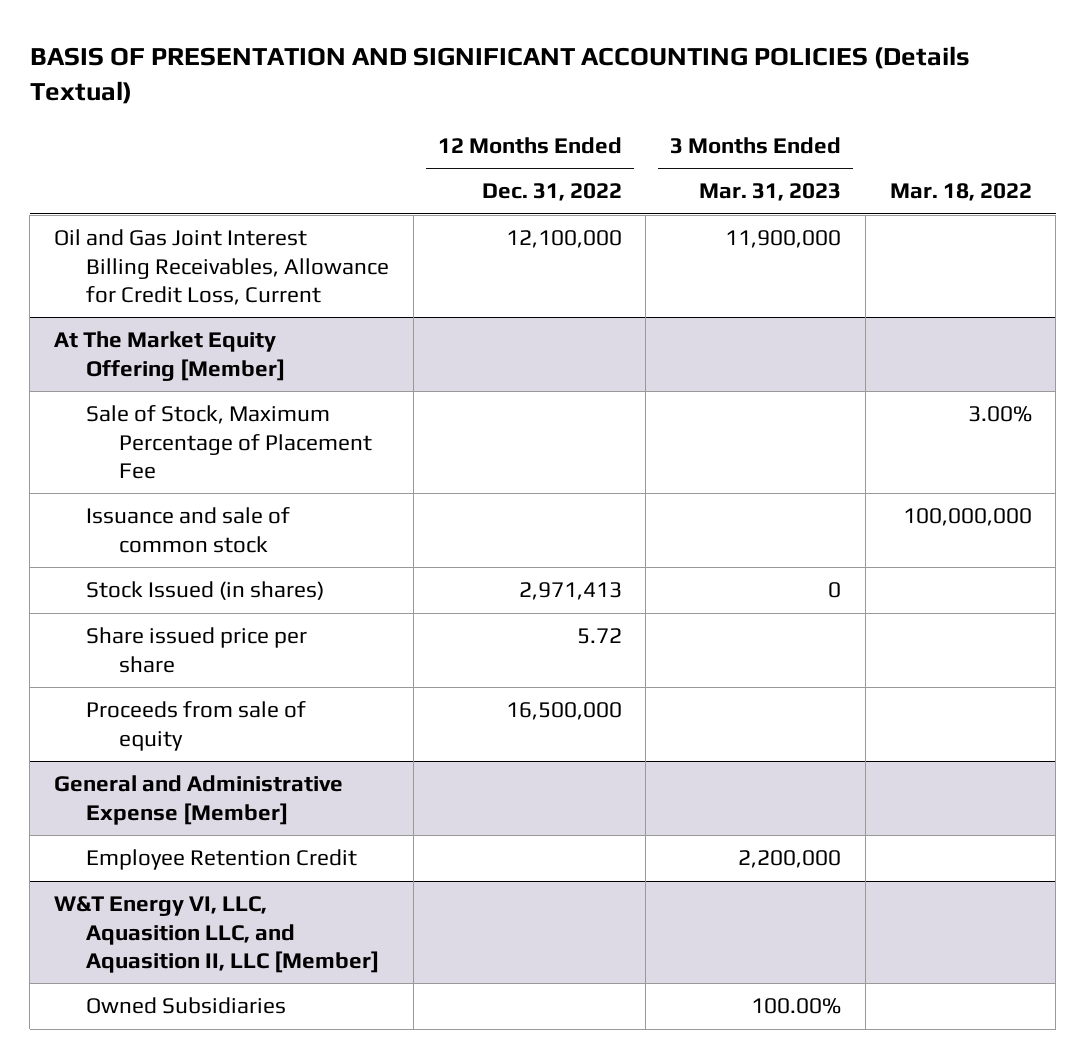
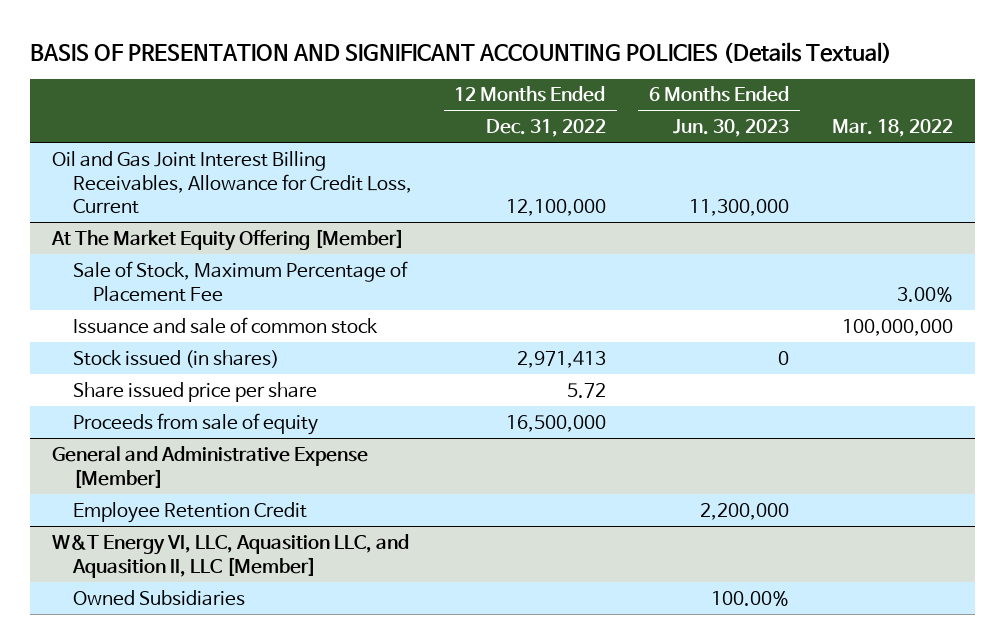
- | 12 Months Ended Dec. 31, 2022 | 3 Months Ended Mar. 31, 2023 | Mar. 18, 2022
+ | 12 Months Ended Dec. 31, 2022 | 6 Months Ended Jun. 30, 2023 | Mar. 18, 2022
@ At The Market Equity Offering [Member]
- Stock Issued (in shares) | 2,971,413 | 0 |
+ Stock issued (in shares) | 2,971,413 | 0 |

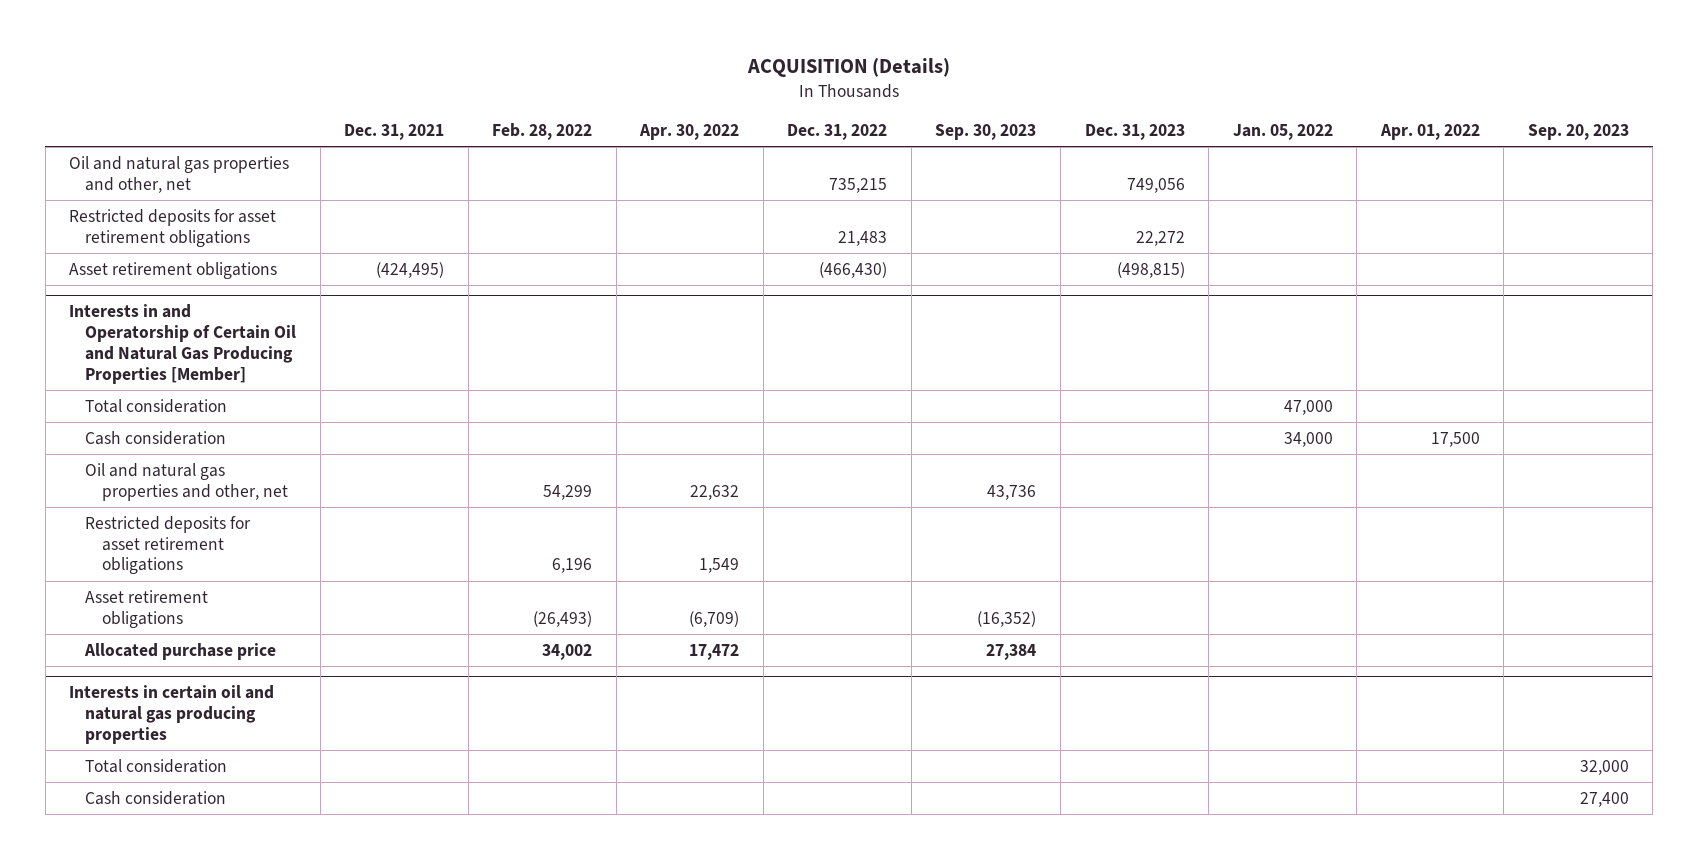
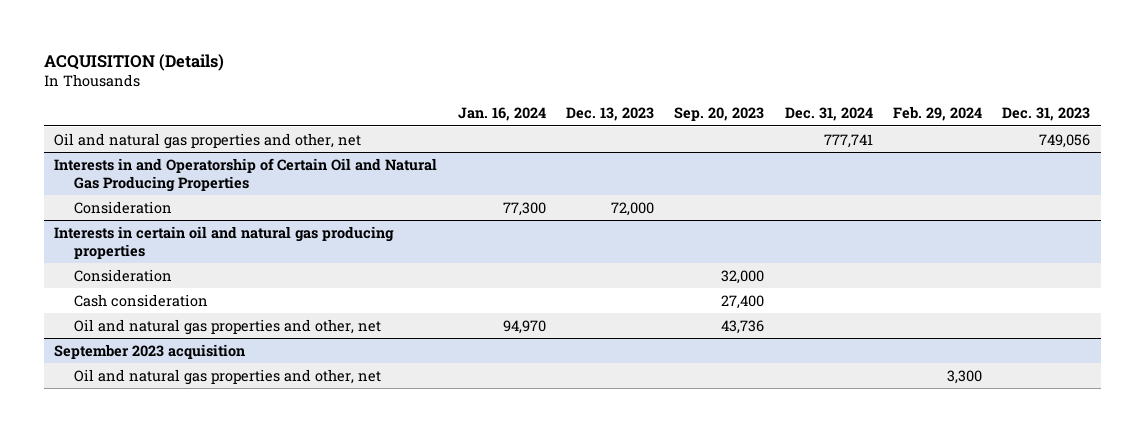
- | Dec. 31, 2021 | Feb. 28, 2022 | Apr. 30, 2022 | Dec. 31, 2022 | Sep. 30, 2023 | Dec. 31, 2023 | Jan. 05, 2022 | Apr. 01, 2022 | Sep. 20, 2023
+ | Jan. 16, 2024 | Dec. 13, 2023 | Sep. 20, 2023 | Dec. 31, 2024 | Feb. 29, 2024 | Dec. 31, 2023
- Restricted deposits for asset retirement obligations | | | | 21,483 | | 22,272 | | |
- Asset retirement obligations | (424,495) | | | (466,430) | | (498,815) | | |
- Interests in and Operatorship of Certain Oil and Natural Gas Producing Properties [Member]
- Total consideration | | | | | | | 47,000 | |
- Cash consideration | | | | | | | 34,000 | 17,500 |
- Oil and natural gas properties and other, net | | 54,299 | 22,632 | | 43,736 | | | |
- Restricted deposits for asset retirement obligations | | 6,196 | 1,549 | | | | | |
- Asset retirement obligations | | (26,493) | (6,709) | | (16,352) | | | |
- Allocated purchase price | | 34,002 | 17,472 | | 27,384 | | | |
+ Interests in and Operatorship of Certain Oil and Natural Gas Producing Properties
+ Consideration | 77,300 | 72,000 | | | |
@ Interests in certain oil and natural gas producing properties
- Total consideration | | | | | | | | | 32,000
+ Consideration | | | 32,000 | | |
+ Oil and natural gas properties and other, net | 94,970 | | 43,736 | | |
+ September 2023 acquisition
+ Oil and natural gas properties and other, net | | | | | 3,300 |

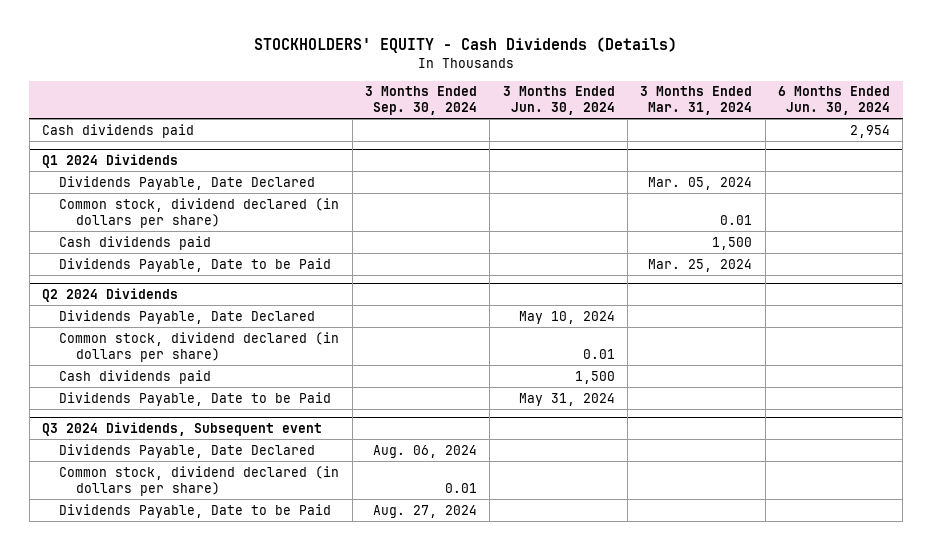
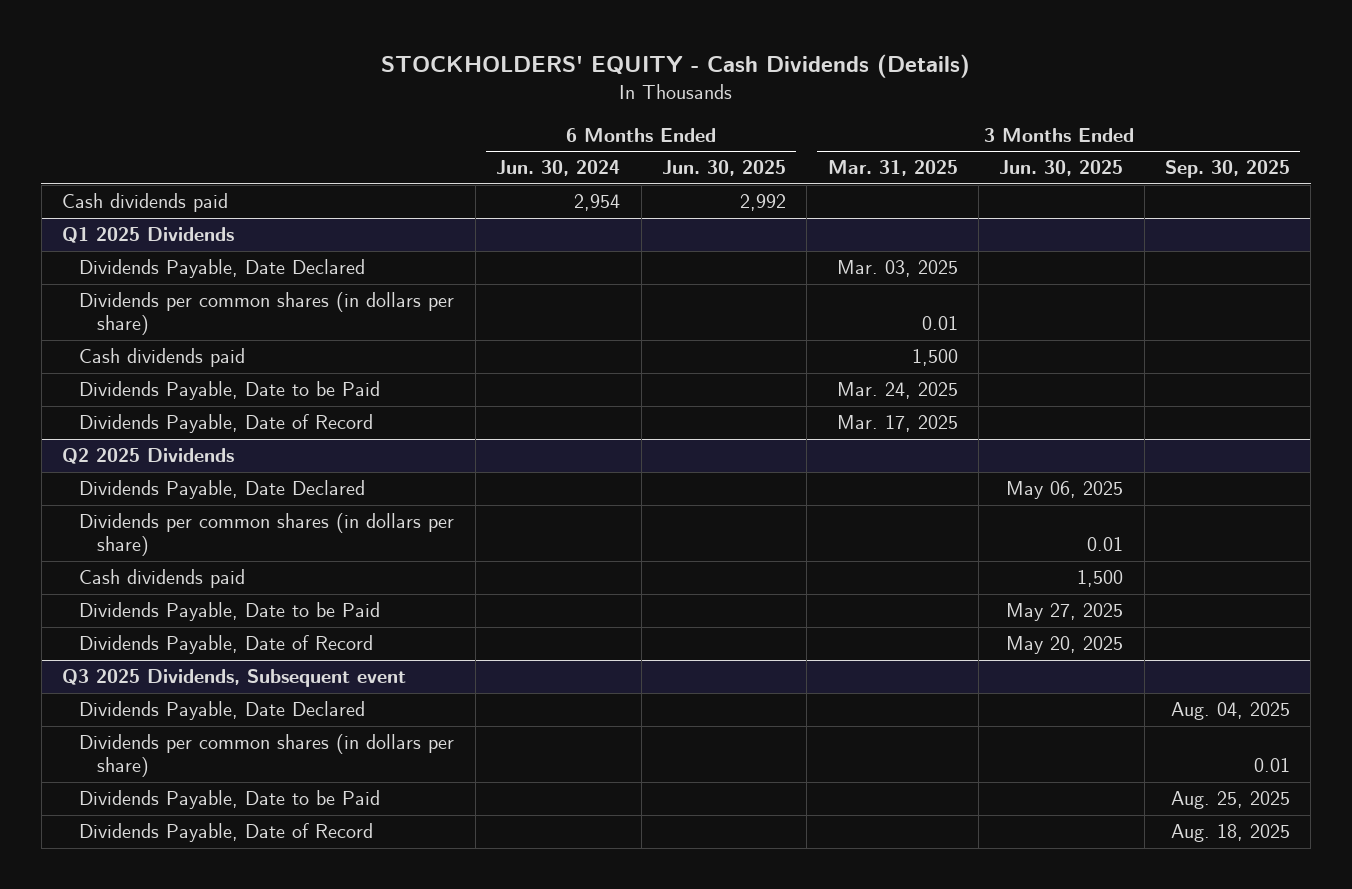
- | 3 Months Ended Sep. 30, 2024 | 3 Months Ended Jun. 30, 2024 | 3 Months Ended Mar. 31, 2024 | 6 Months Ended Jun. 30, 2024
+ | 6 Months Ended Jun. 30, 2024 | 6 Months Ended Jun. 30, 2025 | 3 Months Ended Mar. 31, 2025 | 3 Months Ended Jun. 30, 2025 | 3 Months Ended Sep. 30, 2025
- Q1 2024 Dividends
- Dividends Payable, Date Declared | | | Mar. 05, 2024 |
- Common stock, dividend declared (in dollars per share) | | | 0.01 |
- Cash dividends paid | | | 1,500 |
- Dividends Payable, Date to be Paid | | | Mar. 25, 2024 |
- Q2 2024 Dividends
- Dividends Payable, Date Declared | | May 10, 2024 | |
- Common stock, dividend declared (in dollars per share) | | 0.01 | |
- Cash dividends paid | | 1,500 | |
- Dividends Payable, Date to be Paid | | May 31, 2024 | |
- Q3 2024 Dividends, Subsequent event
+ Q1 2025 Dividends
+ Dividends Payable, Date Declared | | | Mar. 03, 2025 | |
+ Dividends per common shares (in dollars per share) | | | 0.01 | |
+ Cash dividends paid | | | 1,500 | |
+ Dividends Payable, Date to be Paid | | | Mar. 24, 2025 | |
+ Dividends Payable, Date of Record | | | Mar. 17, 2025 | |
+ Q2 2025 Dividends
+ Dividends Payable, Date Declared | | | | May 06, 2025 |
+ Dividends per common shares (in dollars per share) | | | | 0.01 |
+ Cash dividends paid | | | | 1,500 |
+ Dividends Payable, Date to be Paid | | | | May 27, 2025 |
+ Dividends Payable, Date of Record | | | | May 20, 2025 |
+ Q3 2025 Dividends, Subsequent event
- Common stock, dividend declared (in dollars per share) | 0.01 | | |
+ Dividends per common shares (in dollars per share) | | | | | 0.01
+ Dividends Payable, Date of Record | | | | | Aug. 18, 2025

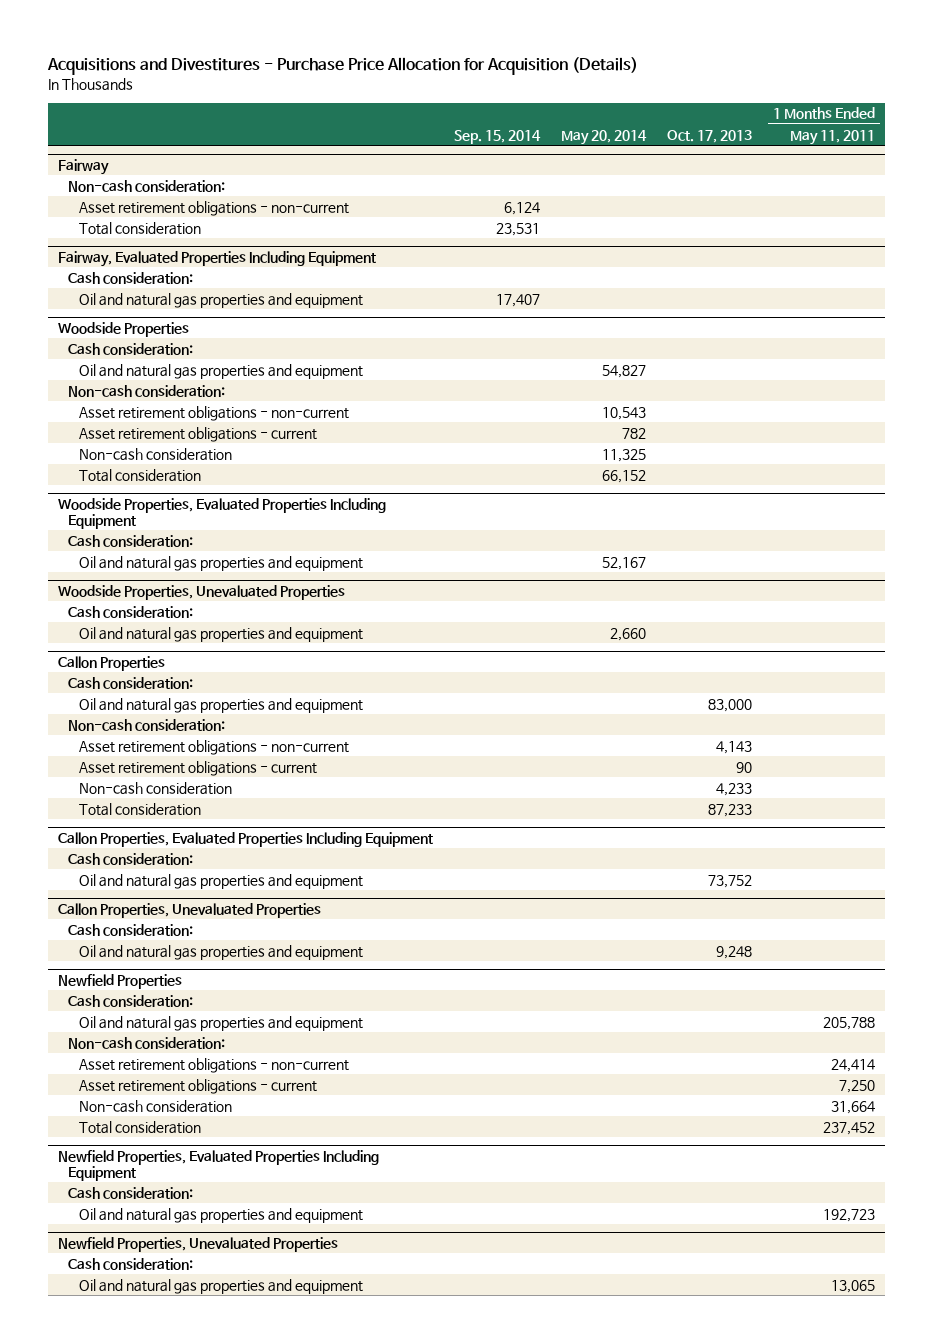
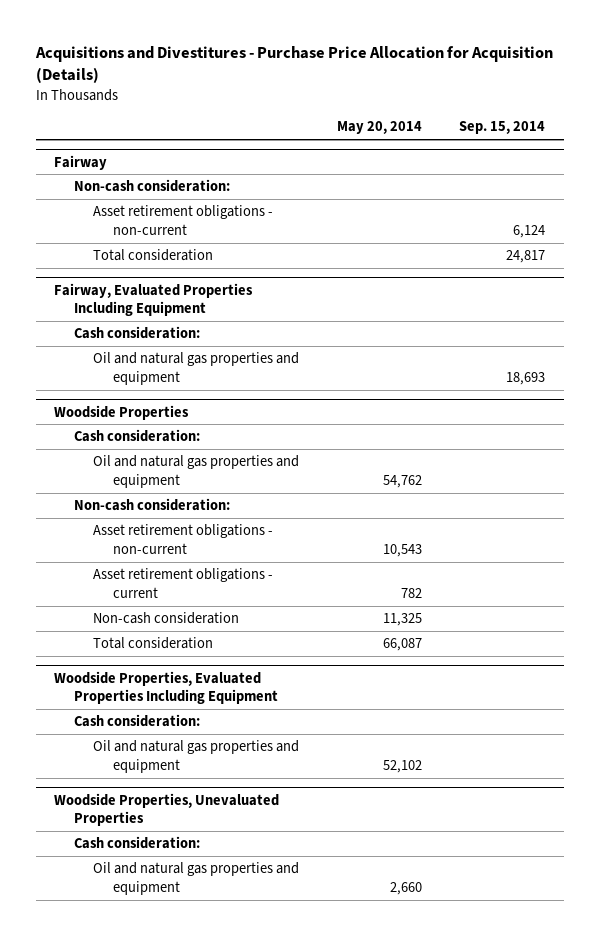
- | Sep. 15, 2014 | May 20, 2014 | Oct. 17, 2013 | 1 Months Ended May 11, 2011
+ | May 20, 2014 | Sep. 15, 2014
@ Fairway
- Total consideration | 23,531 | | |
+ Total consideration | | 24,817
@ Fairway, Evaluated Properties Including Equipment
- Oil and natural gas properties and equipment | 17,407 | | |
+ Oil and natural gas properties and equipment | | 18,693
@ Woodside Properties
- Oil and natural gas properties and equipment | | 54,827 | |
+ Oil and natural gas properties and equipment | 54,762 |
- Total consideration | | 66,152 | |
+ Total consideration | 66,087 |
@ Woodside Properties, Evaluated Properties Including Equipment
- Oil and natural gas properties and equipment | | 52,167 | |
+ Oil and natural gas properties and equipment | 52,102 |
- Callon Properties
- Cash consideration:
- Oil and natural gas properties and equipment | | | 83,000 |
- Non-cash consideration:
- Asset retirement obligations - non-current | | | 4,143 |
- Asset retirement obligations - current | | | 90 |
- Non-cash consideration | | | 4,233 |
- Total consideration | | | 87,233 |
- Callon Properties, Evaluated Properties Including Equipment
- Cash consideration:
- Oil and natural gas properties and equipment | | | 73,752 |
- Callon Properties, Unevaluated Properties
- Cash consideration:
- Oil and natural gas properties and equipment | | | 9,248 |
- Newfield Properties
- Cash consideration:
- Oil and natural gas properties and equipment | | | | 205,788
- Non-cash consideration:
- Asset retirement obligations - non-current | | | | 24,414
- Asset retirement obligations - current | | | | 7,250
- Non-cash consideration | | | | 31,664
- Total consideration | | | | 237,452
- Newfield Properties, Evaluated Properties Including Equipment
- Cash consideration:
- Oil and natural gas properties and equipment | | | | 192,723
- Newfield Properties, Unevaluated Properties
- Cash consideration:
- Oil and natural gas properties and equipment | | | | 13,065

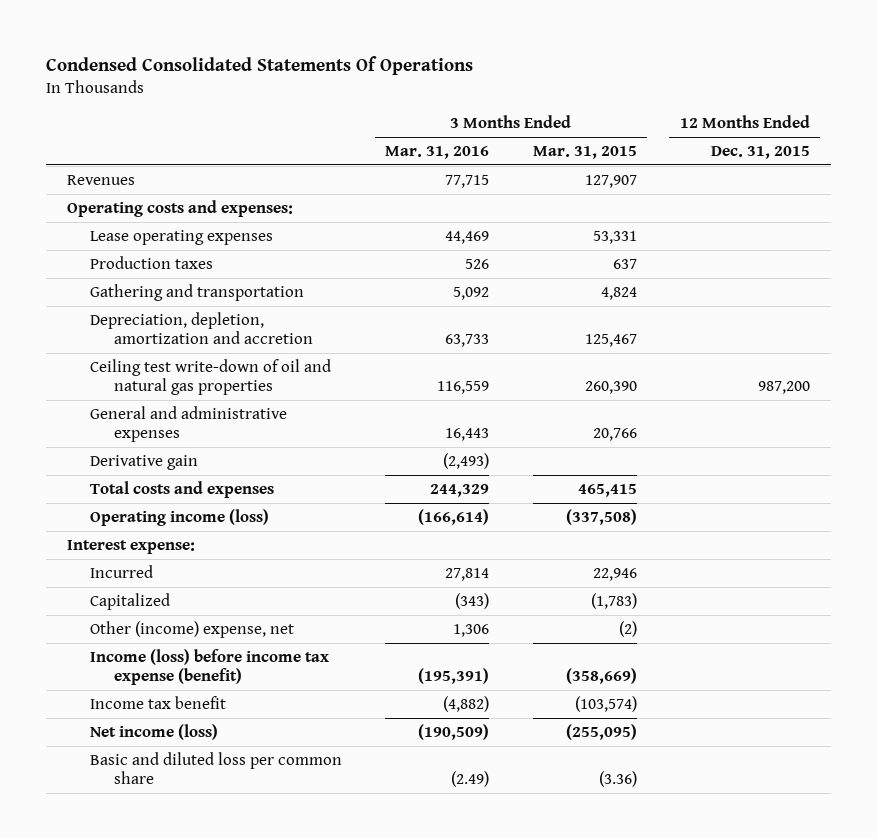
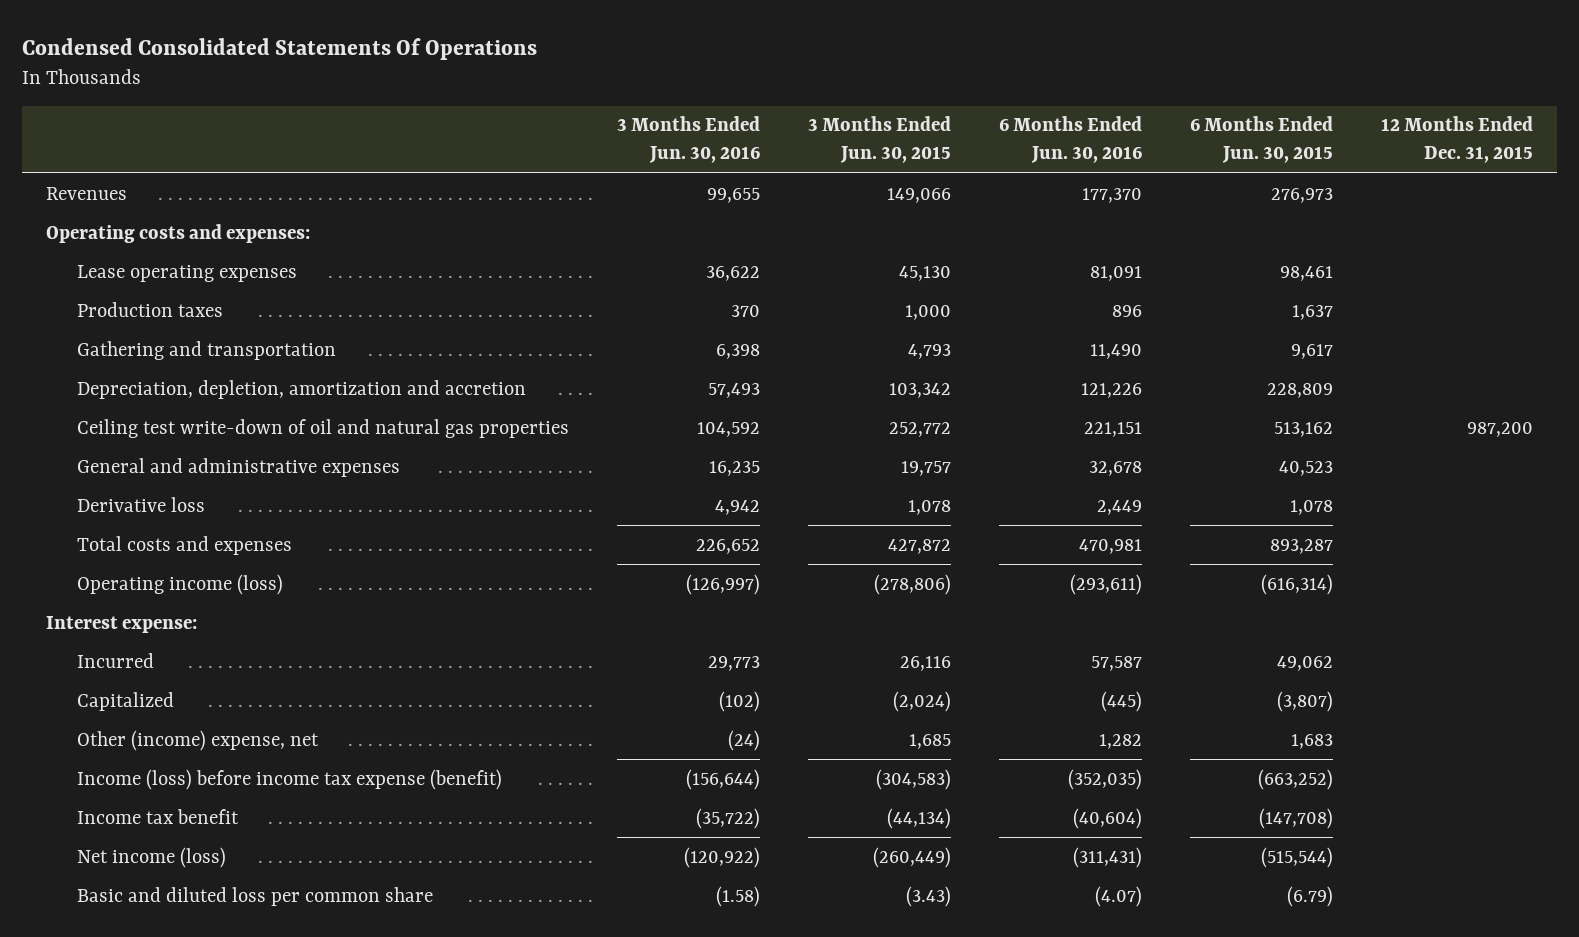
- | 3 Months Ended Mar. 31, 2016 | 3 Months Ended Mar. 31, 2015 | 12 Months Ended Dec. 31, 2015
+ | 3 Months Ended Jun. 30, 2016 | 3 Months Ended Jun. 30, 2015 | 6 Months Ended Jun. 30, 2016 | 6 Months Ended Jun. 30, 2015 | 12 Months Ended Dec. 31, 2015
- Derivative gain | (2,493) | |
+ Derivative loss | 4,942 | 1,078 | 2,449 | 1,078 |

